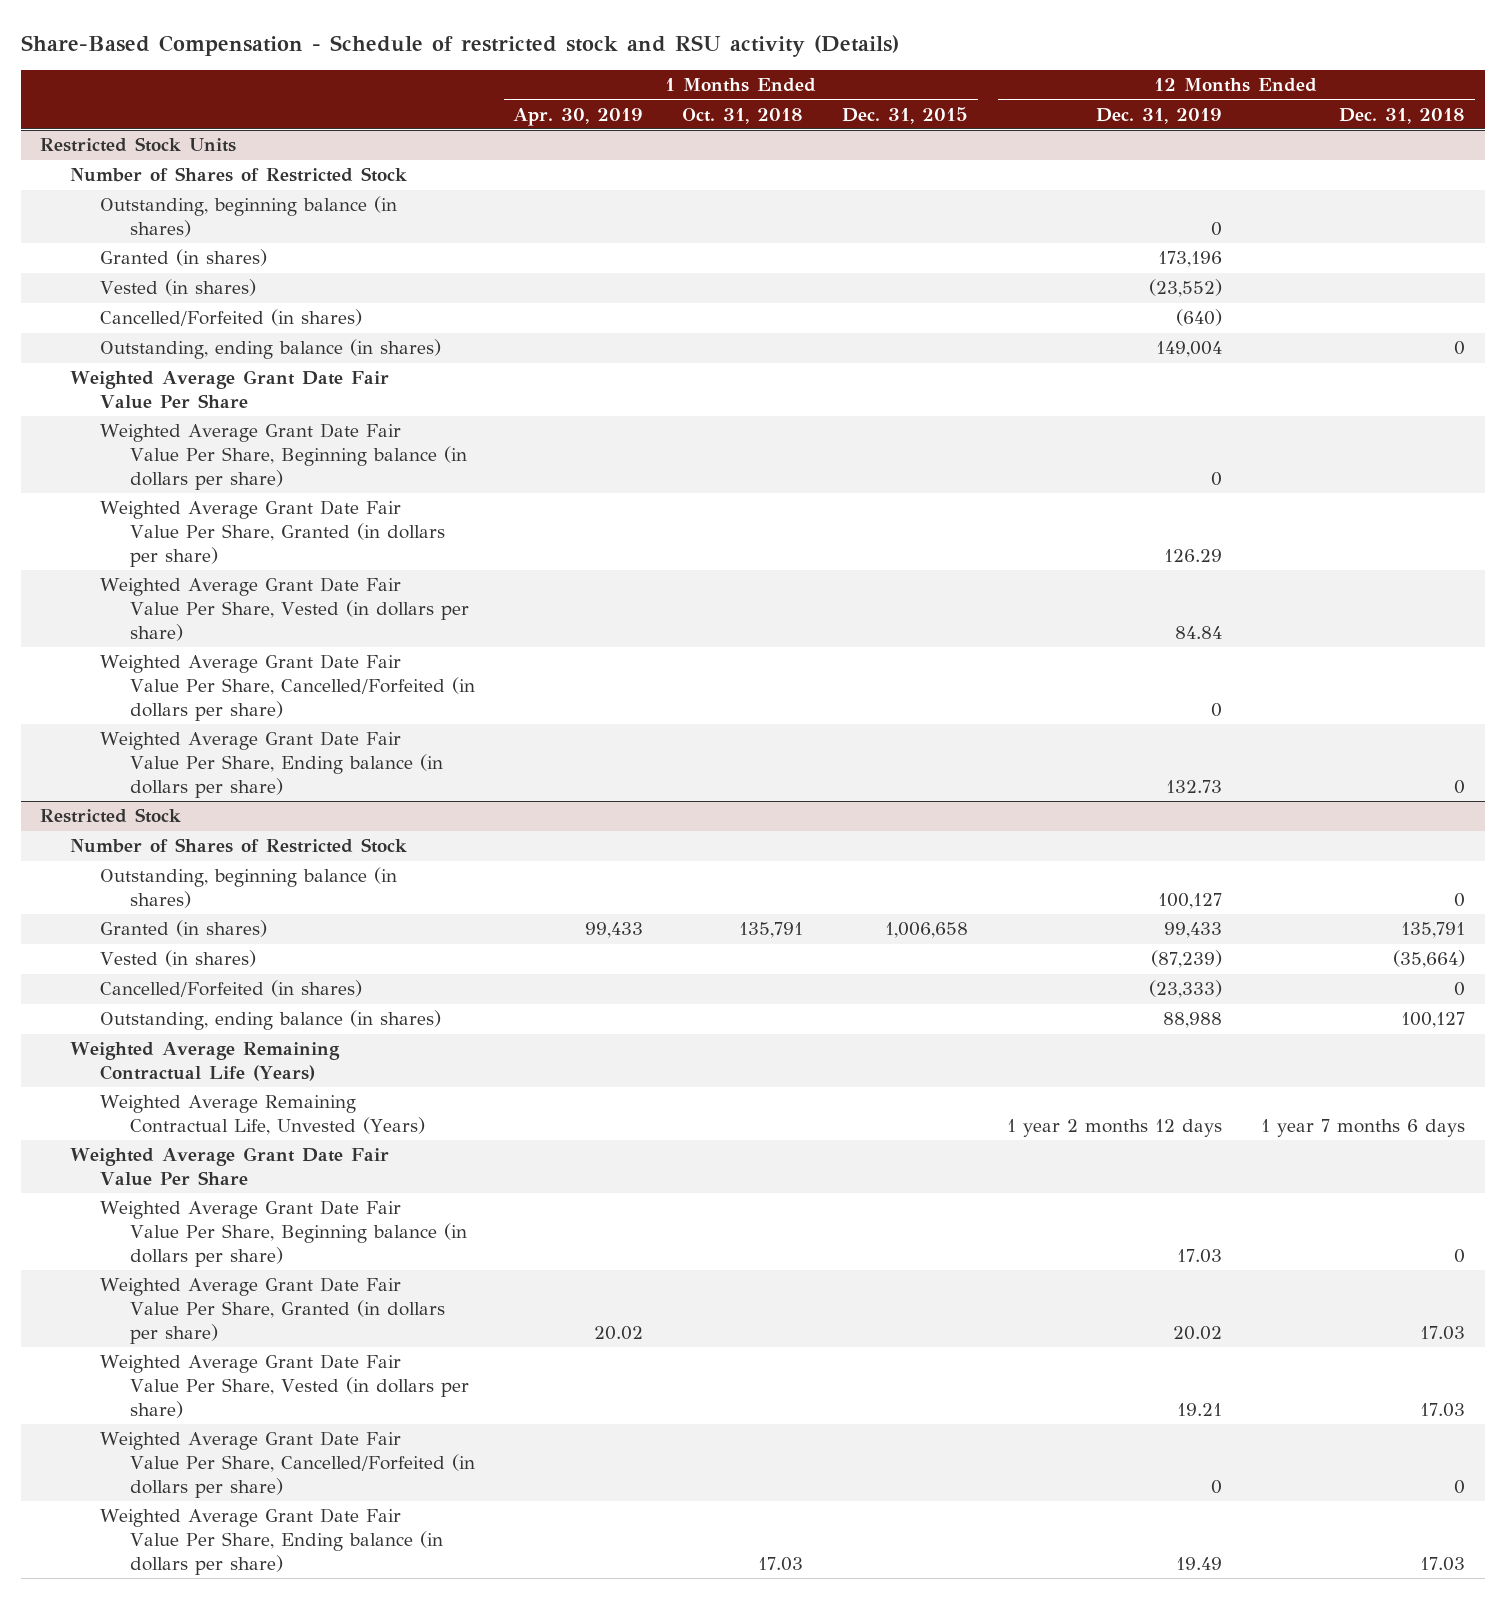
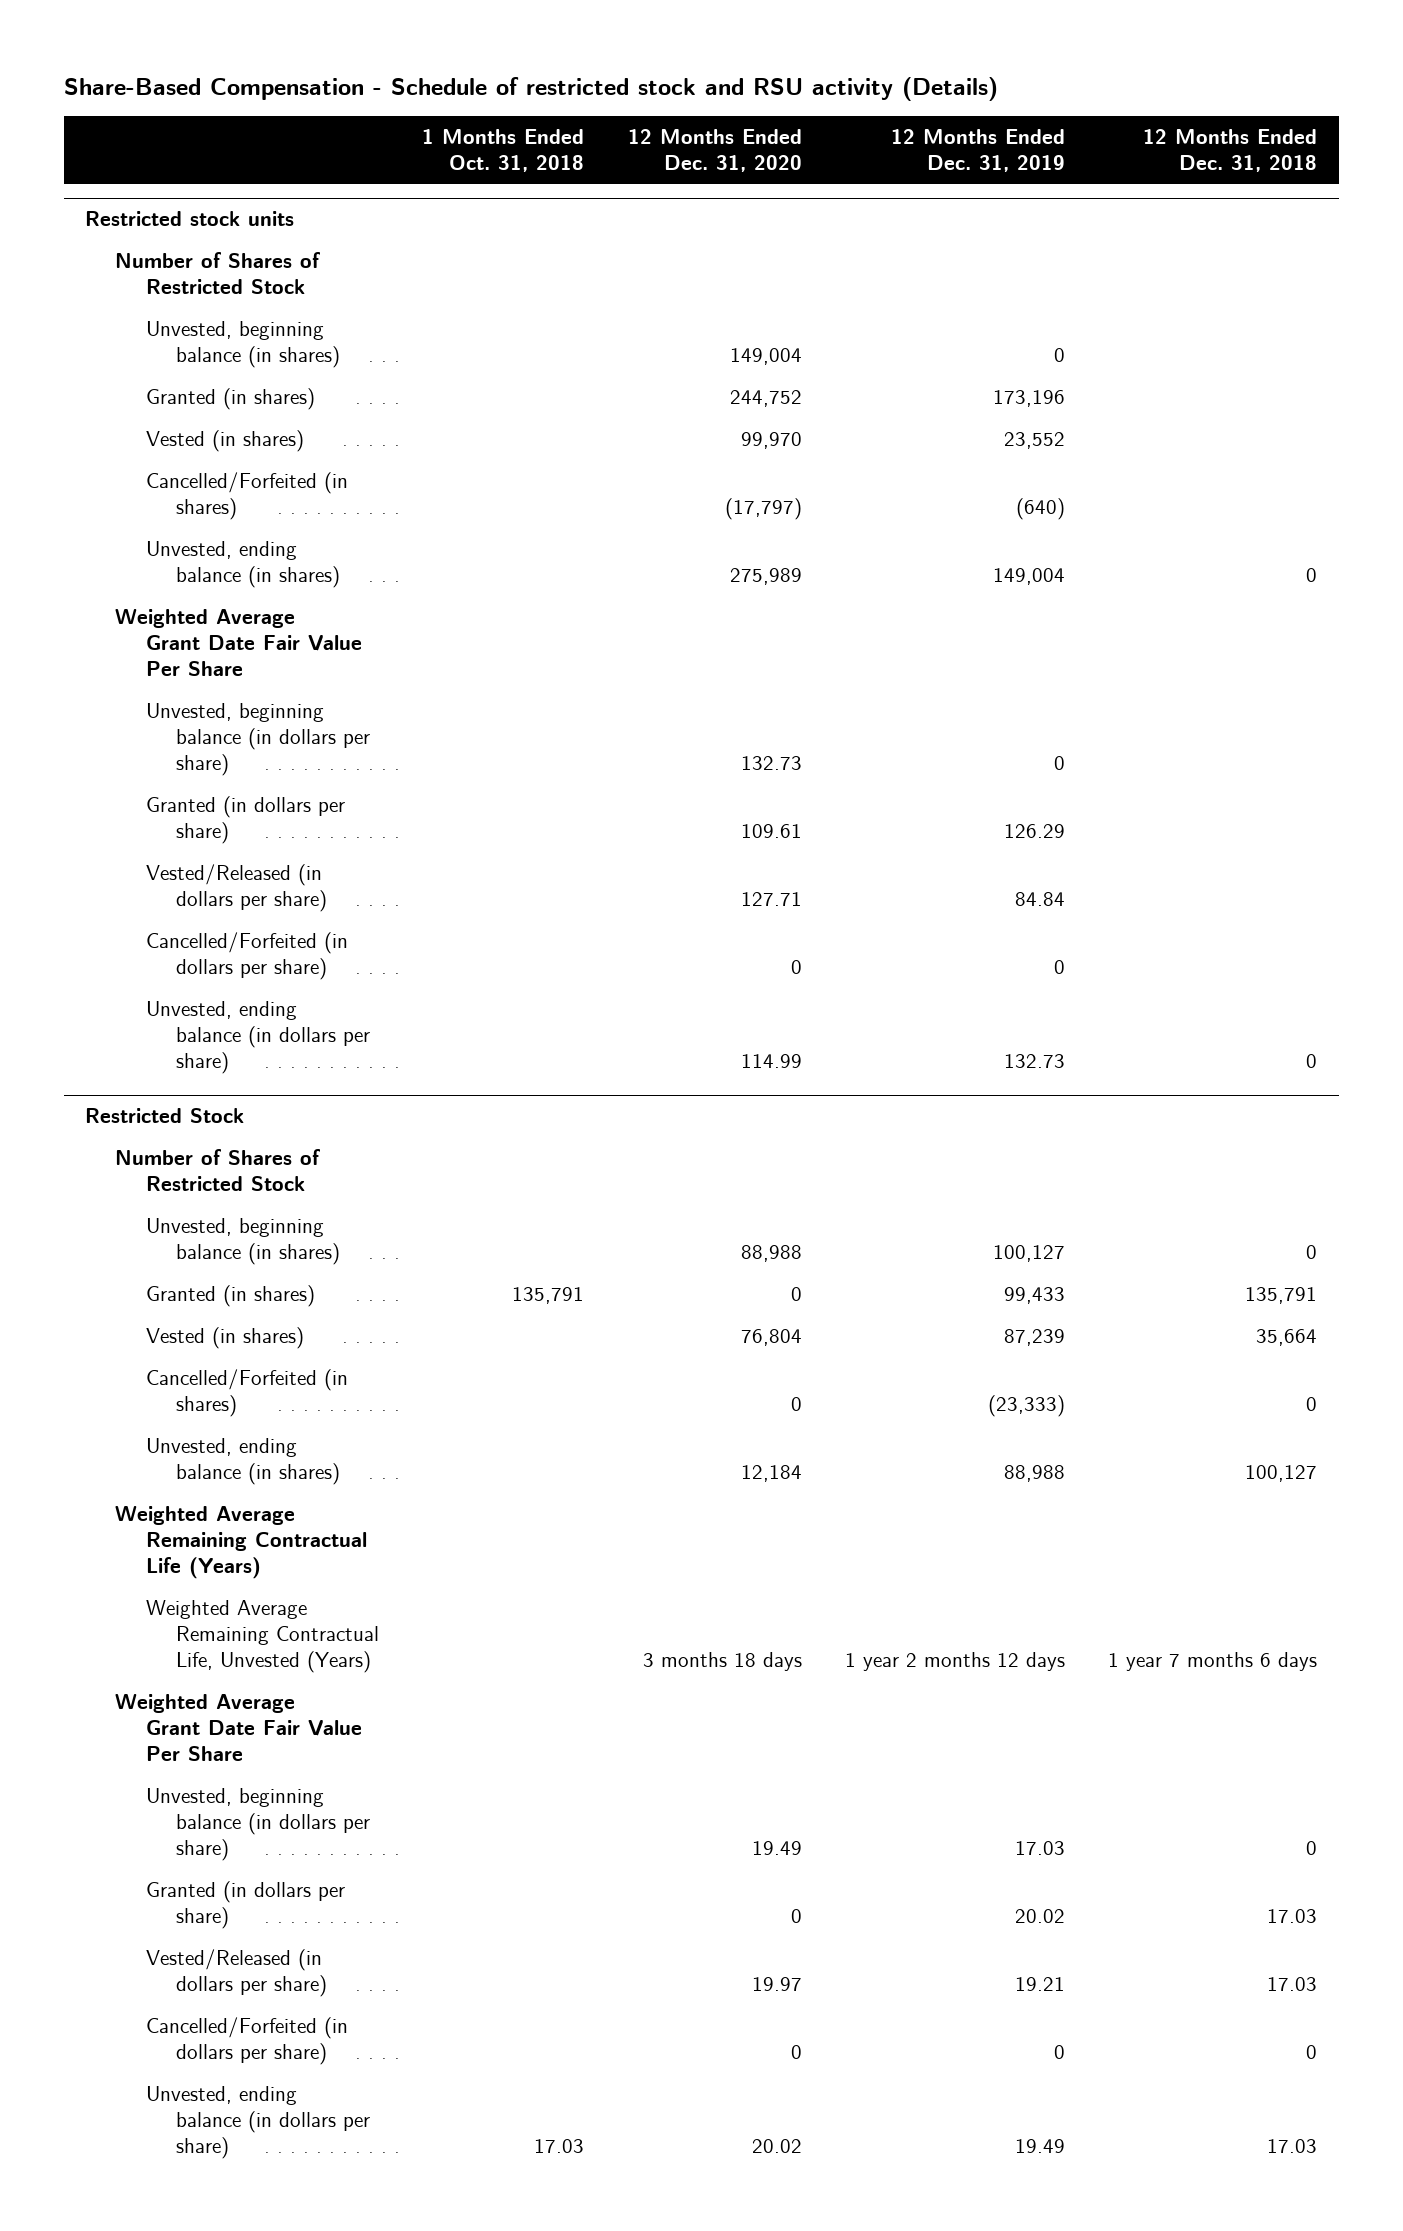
- | 1 Months Ended Apr. 30, 2019 | 1 Months Ended Oct. 31, 2018 | 1 Months Ended Dec. 31, 2015 | 12 Months Ended Dec. 31, 2019 | 12 Months Ended Dec. 31, 2018
+ | 1 Months Ended Oct. 31, 2018 | 12 Months Ended Dec. 31, 2020 | 12 Months Ended Dec. 31, 2019 | 12 Months Ended Dec. 31, 2018
- Restricted Stock Units
+ Restricted stock units
- Outstanding, beginning balance (in shares) | | | | 0 |
+ Unvested, beginning balance (in shares) | | 149,004 | 0 |
- Vested (in shares) | | | | (23,552) |
+ Vested (in shares) | | 99,970 | 23,552 |
- Outstanding, ending balance (in shares) | | | | 149,004 | 0
+ Unvested, ending balance (in shares) | | 275,989 | 149,004 | 0
- Weighted Average Grant Date Fair Value Per Share, Beginning balance (in dollars per share) | | | | 0 |
- Weighted Average Grant Date Fair Value Per Share, Granted (in dollars per share) | | | | 126.29 |
- Weighted Average Grant Date Fair Value Per Share, Vested (in dollars per share) | | | | 84.84 |
- Weighted Average Grant Date Fair Value Per Share, Cancelled/Forfeited (in dollars per share) | | | | 0 |
- Weighted Average Grant Date Fair Value Per Share, Ending balance (in dollars per share) | | | | 132.73 | 0
+ Unvested, beginning balance (in dollars per share) | | 132.73 | 0 |
+ Granted (in dollars per share) | | 109.61 | 126.29 |
+ Vested/Released (in dollars per share) | | 127.71 | 84.84 |
+ Cancelled/Forfeited (in dollars per share) | | 0 | 0 |
+ Unvested, ending balance (in dollars per share) | | 114.99 | 132.73 | 0
@ Restricted Stock
- Outstanding, beginning balance (in shares) | | | | 100,127 | 0
+ Unvested, beginning balance (in shares) | | 88,988 | 100,127 | 0
- Vested (in shares) | | | | (87,239) | (35,664)
+ Vested (in shares) | | 76,804 | 87,239 | 35,664
- Outstanding, ending balance (in shares) | | | | 88,988 | 100,127
+ Unvested, ending balance (in shares) | | 12,184 | 88,988 | 100,127
- Weighted Average Grant Date Fair Value Per Share, Beginning balance (in dollars per share) | | | | 17.03 | 0
- Weighted Average Grant Date Fair Value Per Share, Granted (in dollars per share) | 20.02 | | | 20.02 | 17.03
- Weighted Average Grant Date Fair Value Per Share, Vested (in dollars per share) | | | | 19.21 | 17.03
- Weighted Average Grant Date Fair Value Per Share, Cancelled/Forfeited (in dollars per share) | | | | 0 | 0
- Weighted Average Grant Date Fair Value Per Share, Ending balance (in dollars per share) | | 17.03 | | 19.49 | 17.03
+ Unvested, beginning balance (in dollars per share) | | 19.49 | 17.03 | 0
+ Granted (in dollars per share) | | 0 | 20.02 | 17.03
+ Vested/Released (in dollars per share) | | 19.97 | 19.21 | 17.03
+ Cancelled/Forfeited (in dollars per share) | | 0 | 0 | 0
+ Unvested, ending balance (in dollars per share) | 17.03 | 20.02 | 19.49 | 17.03

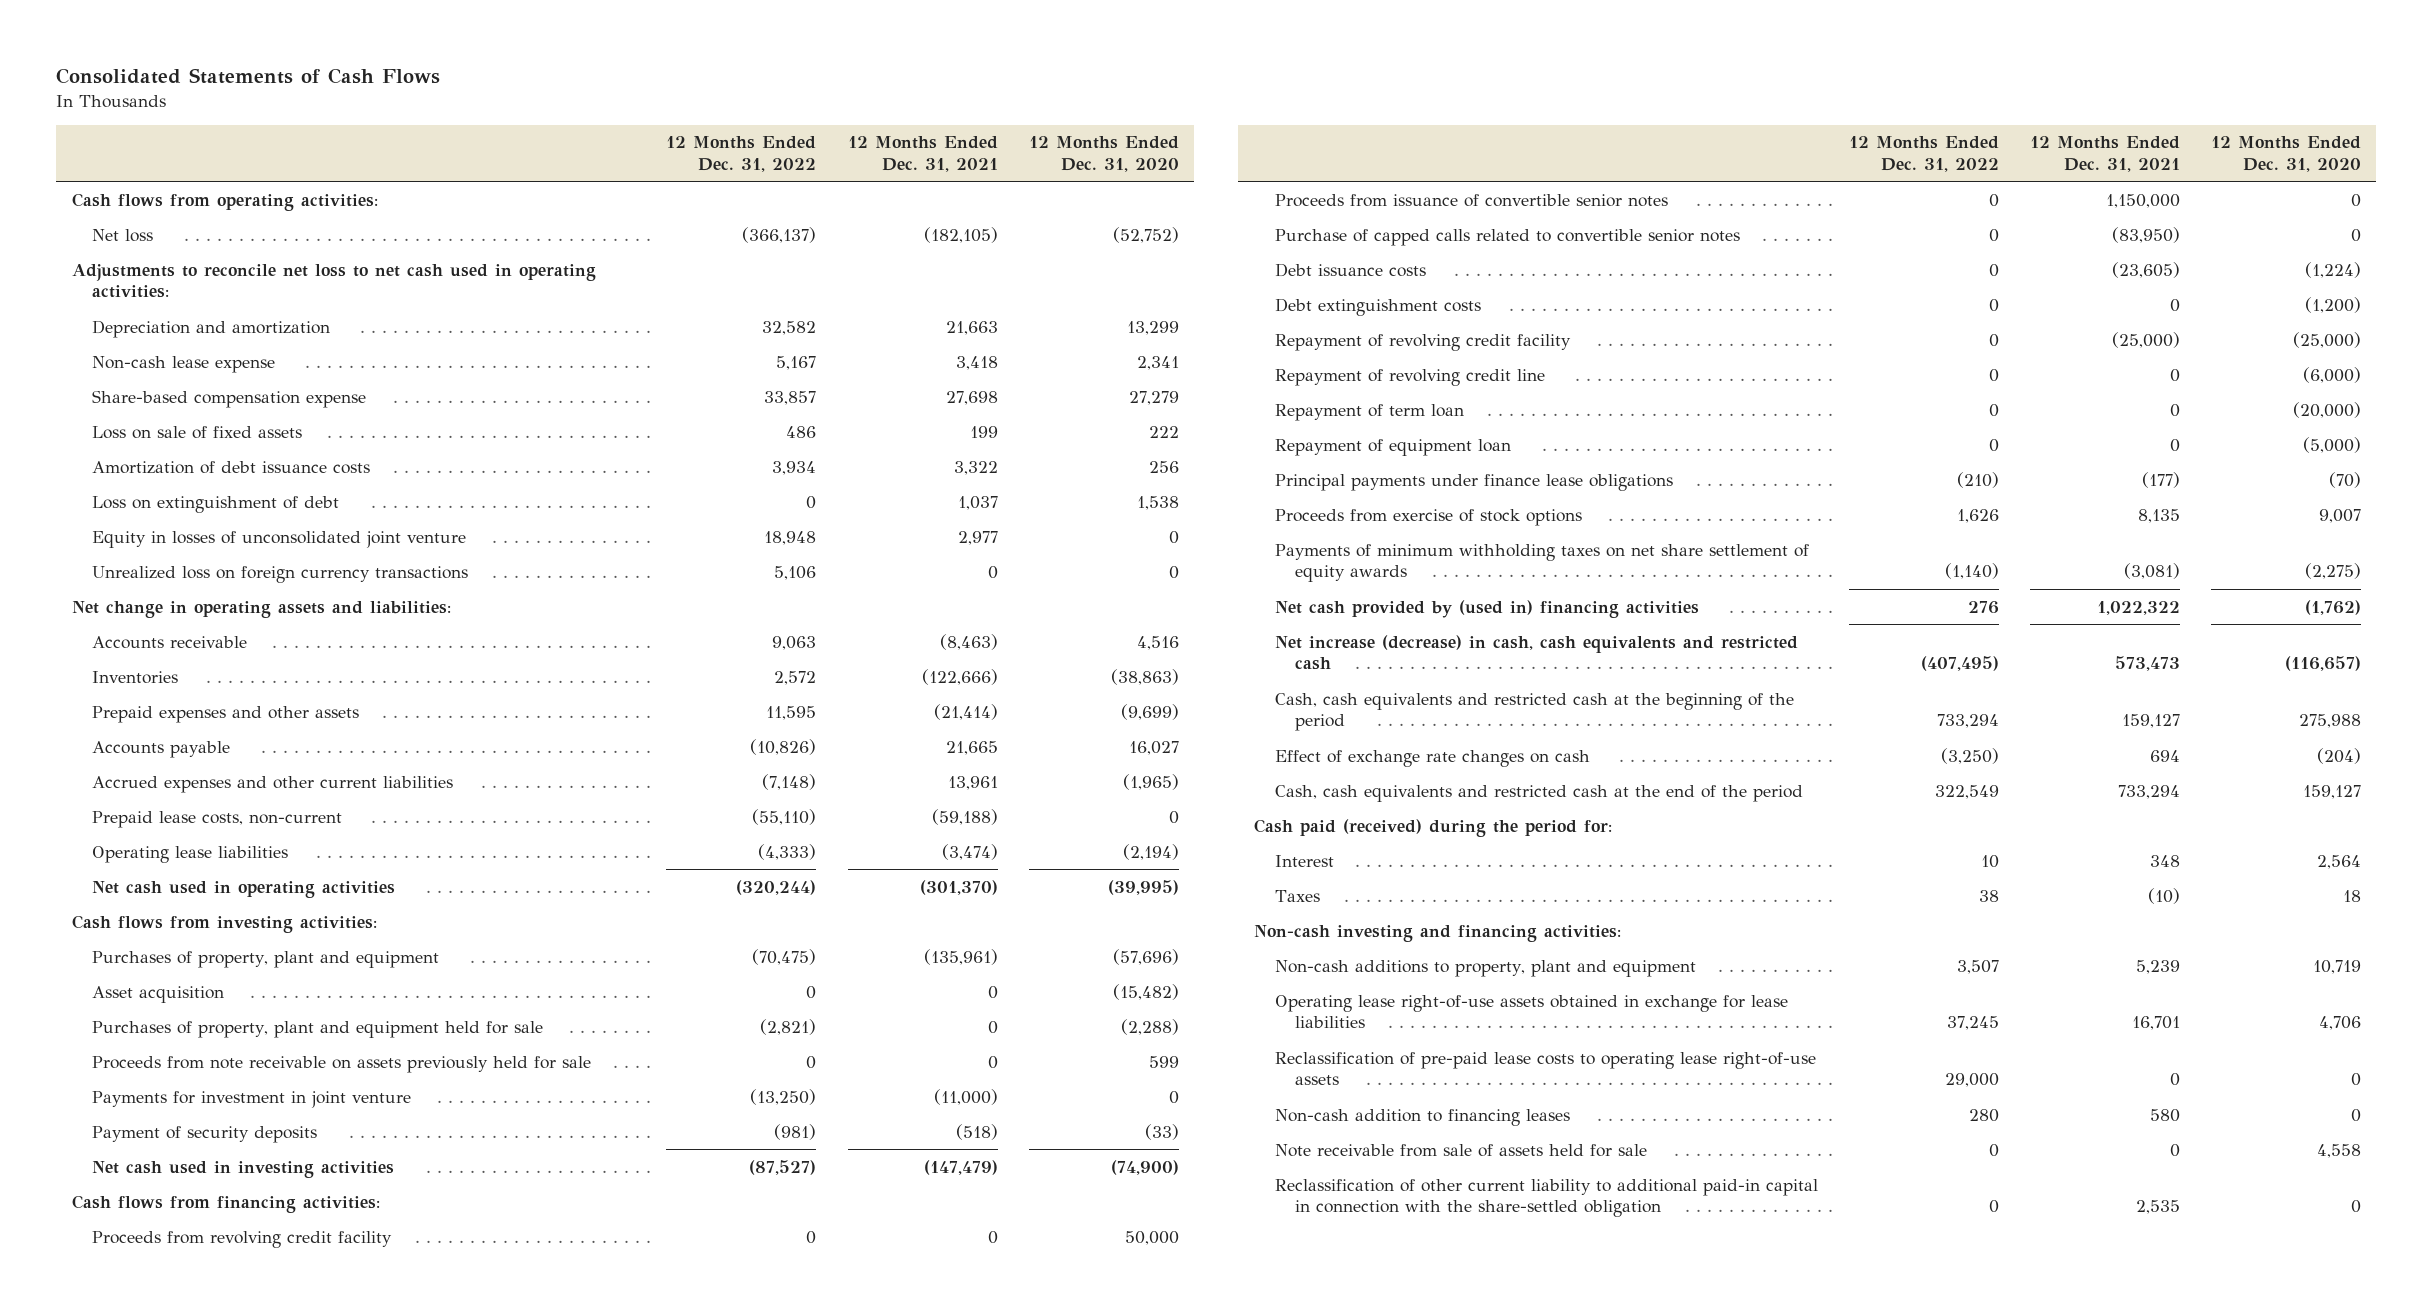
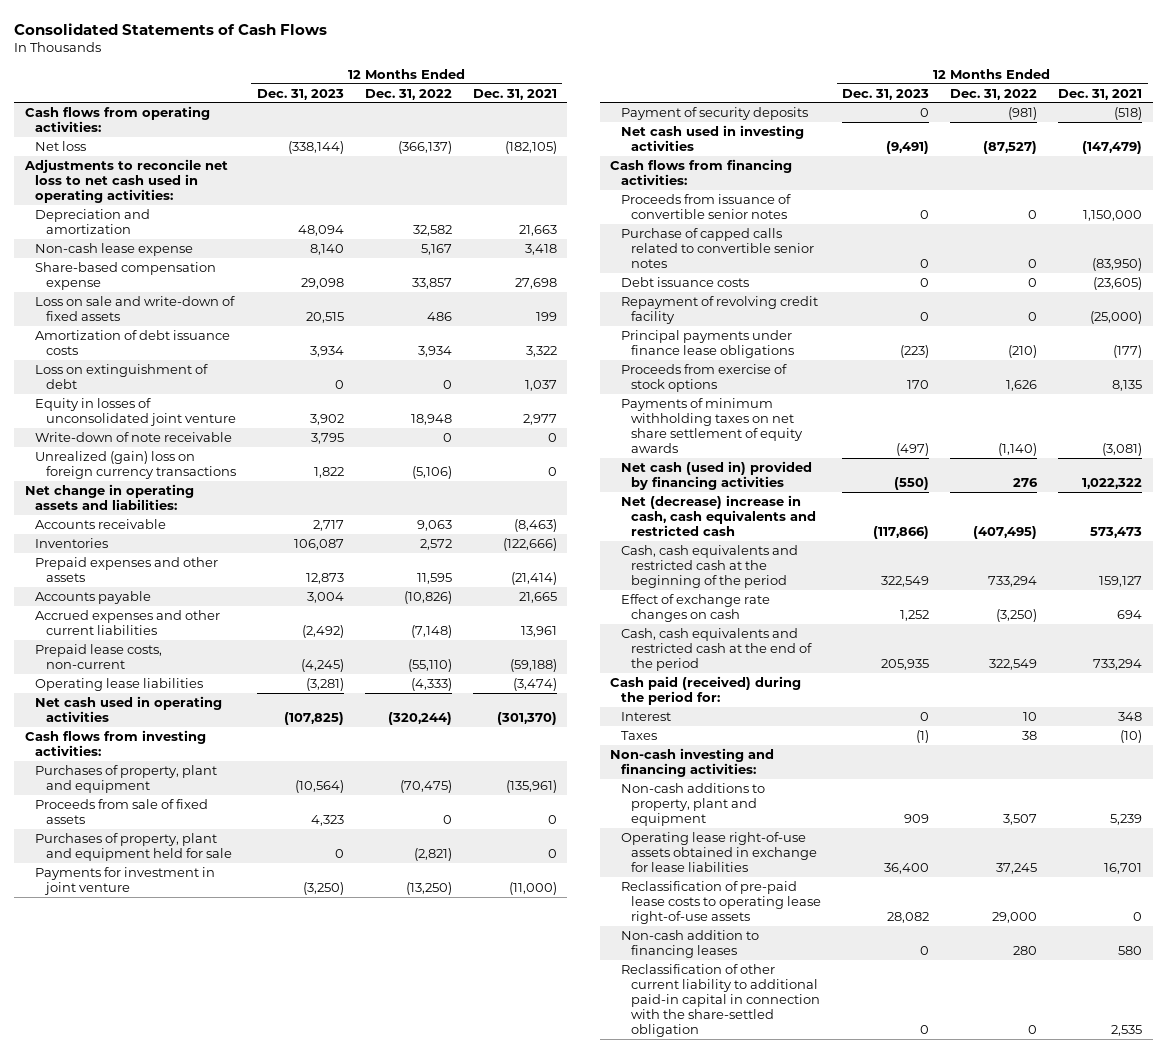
- | 12 Months Ended Dec. 31, 2022 | 12 Months Ended Dec. 31, 2021 | 12 Months Ended Dec. 31, 2020
+ | 12 Months Ended Dec. 31, 2023 | 12 Months Ended Dec. 31, 2022 | 12 Months Ended Dec. 31, 2021
- Loss on sale of fixed assets | 486 | 199 | 222
+ Loss on sale and write-down of fixed assets | 20,515 | 486 | 199
- Unrealized loss on foreign currency transactions | 5,106 | 0 | 0
+ Write-down of note receivable | 3,795 | 0 | 0
+ Unrealized (gain) loss on foreign currency transactions | 1,822 | (5,106) | 0
- Asset acquisition | 0 | 0 | (15,482)
+ Proceeds from sale of fixed assets | 4,323 | 0 | 0
- Proceeds from note receivable on assets previously held for sale | 0 | 0 | 599
- Proceeds from revolving credit facility | 0 | 0 | 50,000
- Debt extinguishment costs | 0 | 0 | (1,200)
- Repayment of revolving credit line | 0 | 0 | (6,000)
- Repayment of term loan | 0 | 0 | (20,000)
- Repayment of equipment loan | 0 | 0 | (5,000)
- Net cash provided by (used in) financing activities | 276 | 1,022,322 | (1,762)
- Net increase (decrease) in cash, cash equivalents and restricted cash | (407,495) | 573,473 | (116,657)
+ Net cash (used in) provided by financing activities | (550) | 276 | 1,022,322
+ Net (decrease) increase in cash, cash equivalents and restricted cash | (117,866) | (407,495) | 573,473
- Note receivable from sale of assets held for sale | 0 | 0 | 4,558

